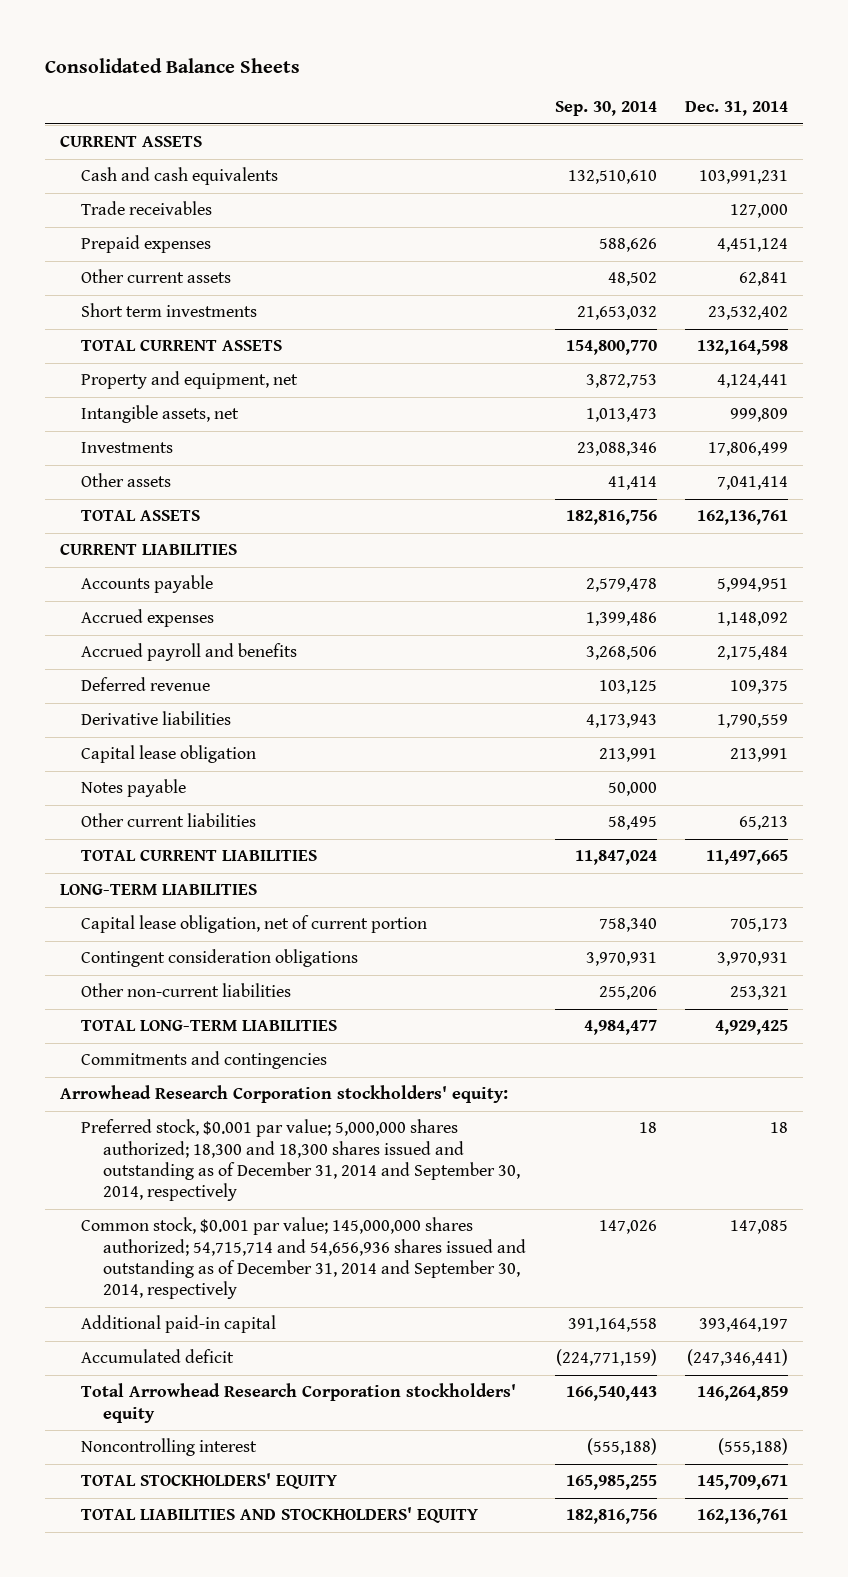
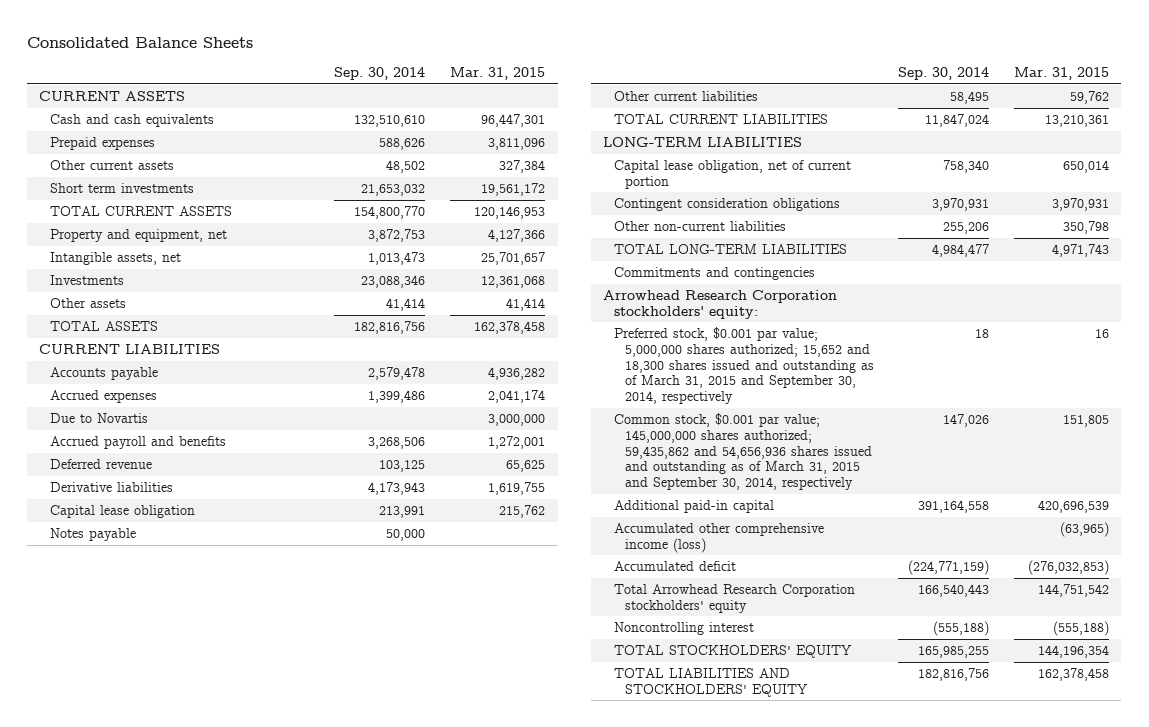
- | Sep. 30, 2014 | Dec. 31, 2014
+ | Sep. 30, 2014 | Mar. 31, 2015
- Trade receivables | | 127,000
+ Due to Novartis | | 3,000,000
- Preferred stock, $0.001 par value; 5,000,000 shares authorized; 18,300 and 18,300 shares issued and outstanding as of December 31, 2014 and September 30, 2014, respectively | 18 | 18
- Common stock, $0.001 par value; 145,000,000 shares authorized; 54,715,714 and 54,656,936 shares issued and outstanding as of December 31, 2014 and September 30, 2014, respectively | 147,026 | 147,085
+ Preferred stock, $0.001 par value; 5,000,000 shares authorized; 15,652 and 18,300 shares issued and outstanding as of March 31, 2015 and September 30, 2014, respectively | 18 | 16
+ Common stock, $0.001 par value; 145,000,000 shares authorized; 59,435,862 and 54,656,936 shares issued and outstanding as of March 31, 2015 and September 30, 2014, respectively | 147,026 | 151,805
+ Accumulated other comprehensive income (loss) | | (63,965)

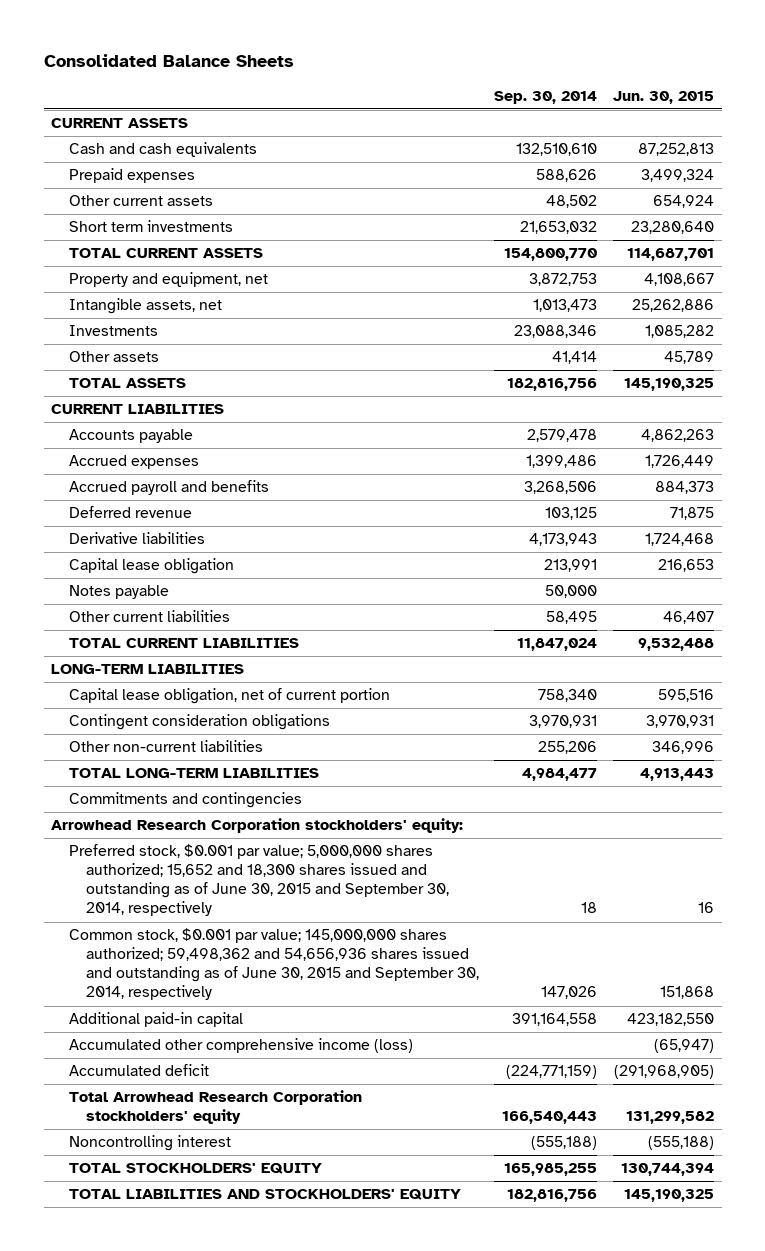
- | Sep. 30, 2014 | Mar. 31, 2015
+ | Sep. 30, 2014 | Jun. 30, 2015
- Due to Novartis | | 3,000,000
- Preferred stock, $0.001 par value; 5,000,000 shares authorized; 15,652 and 18,300 shares issued and outstanding as of March 31, 2015 and September 30, 2014, respectively | 18 | 16
- Common stock, $0.001 par value; 145,000,000 shares authorized; 59,435,862 and 54,656,936 shares issued and outstanding as of March 31, 2015 and September 30, 2014, respectively | 147,026 | 151,805
+ Preferred stock, $0.001 par value; 5,000,000 shares authorized; 15,652 and 18,300 shares issued and outstanding as of June 30, 2015 and September 30, 2014, respectively | 18 | 16
+ Common stock, $0.001 par value; 145,000,000 shares authorized; 59,498,362 and 54,656,936 shares issued and outstanding as of June 30, 2015 and September 30, 2014, respectively | 147,026 | 151,868

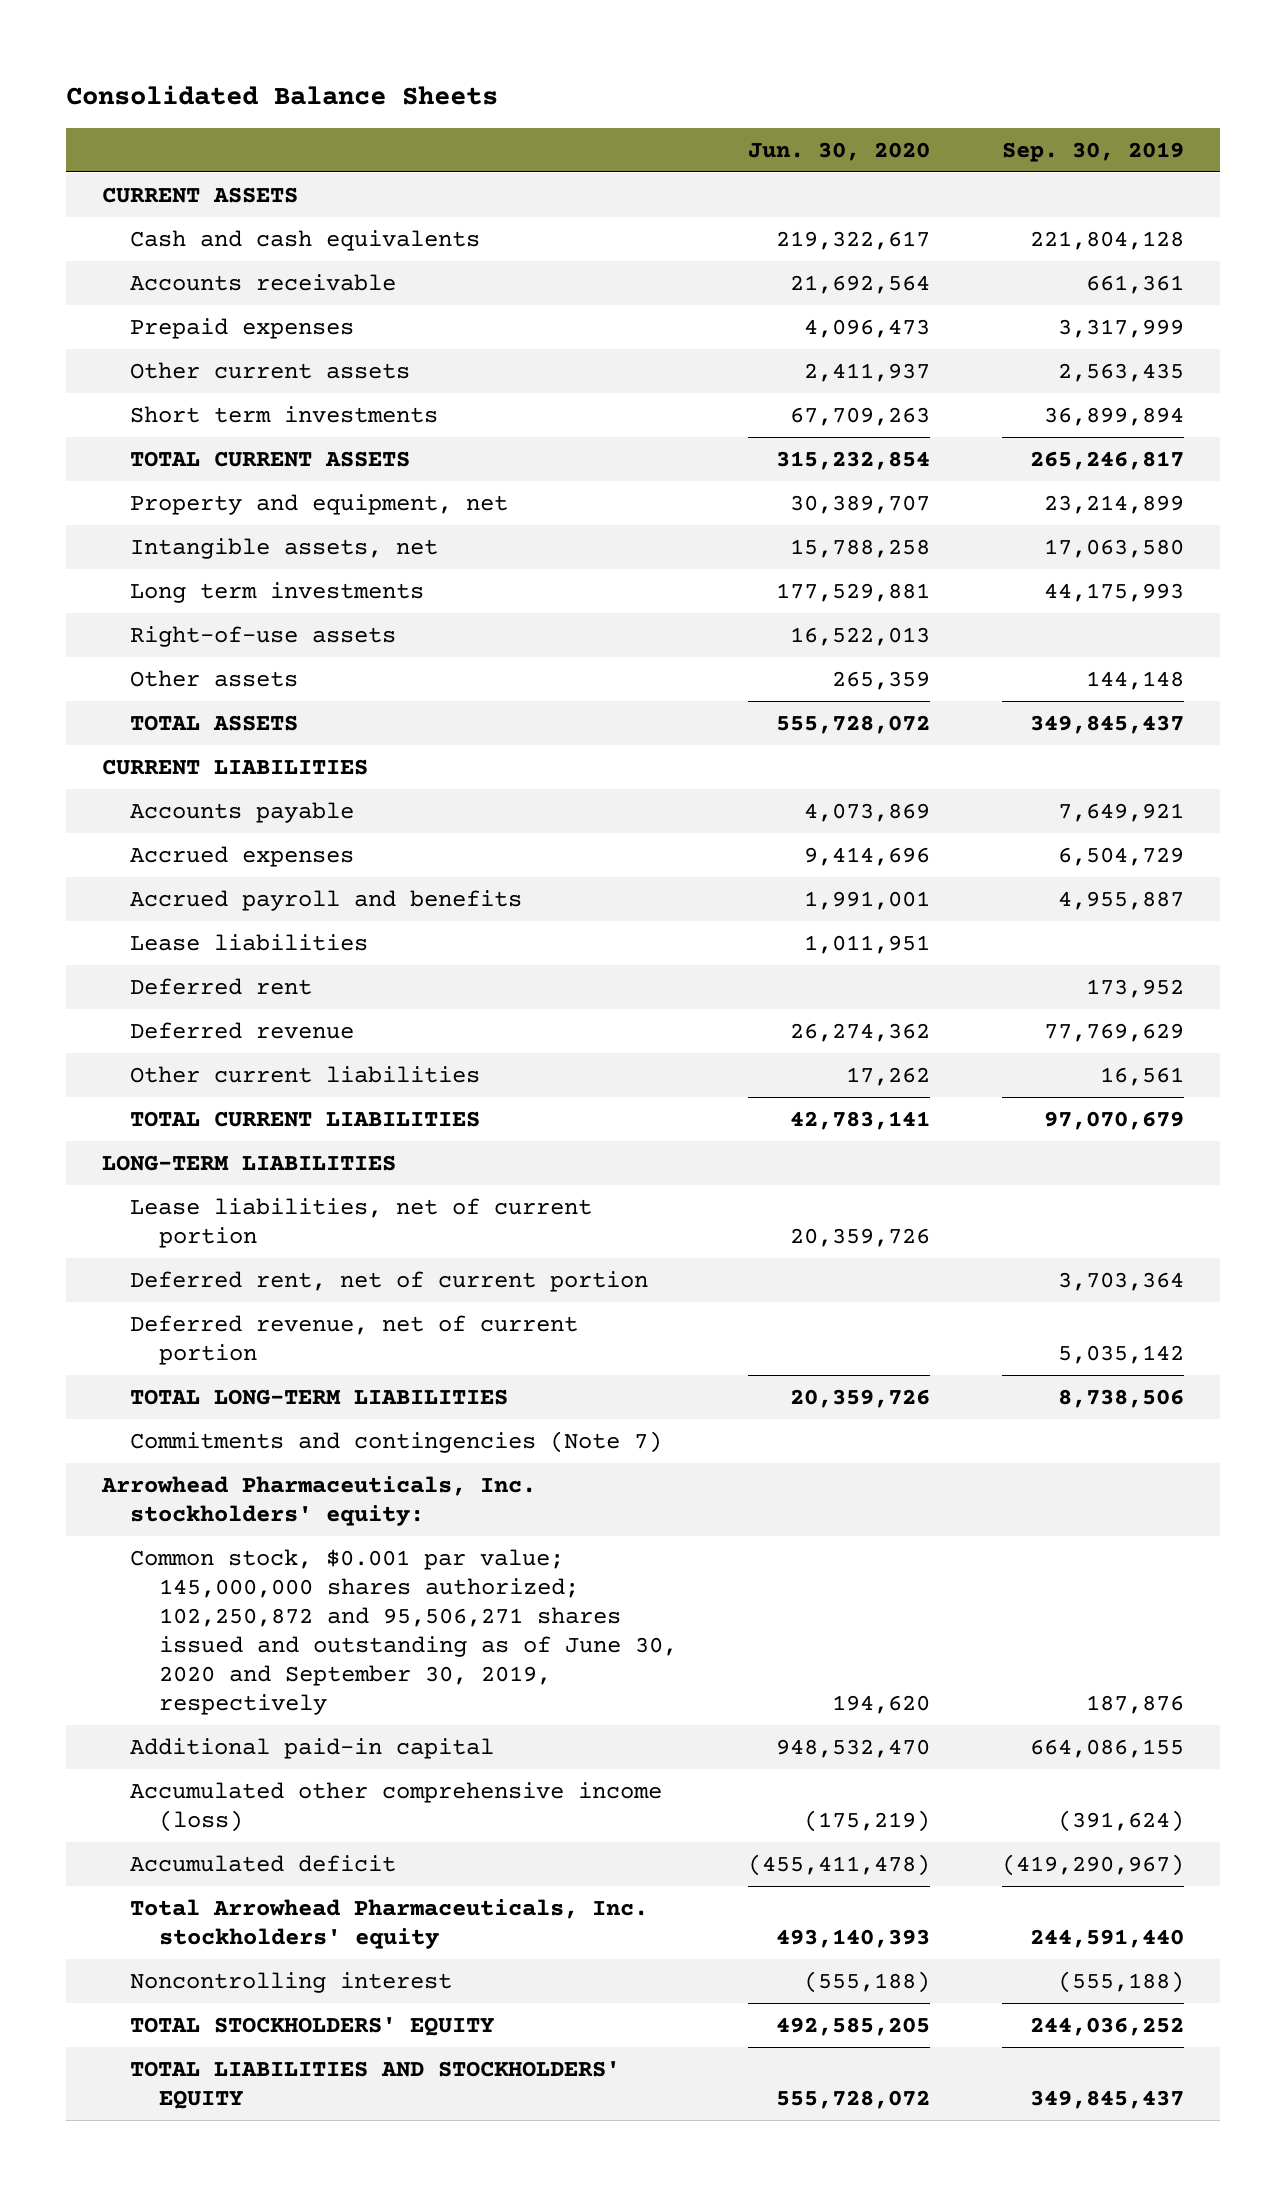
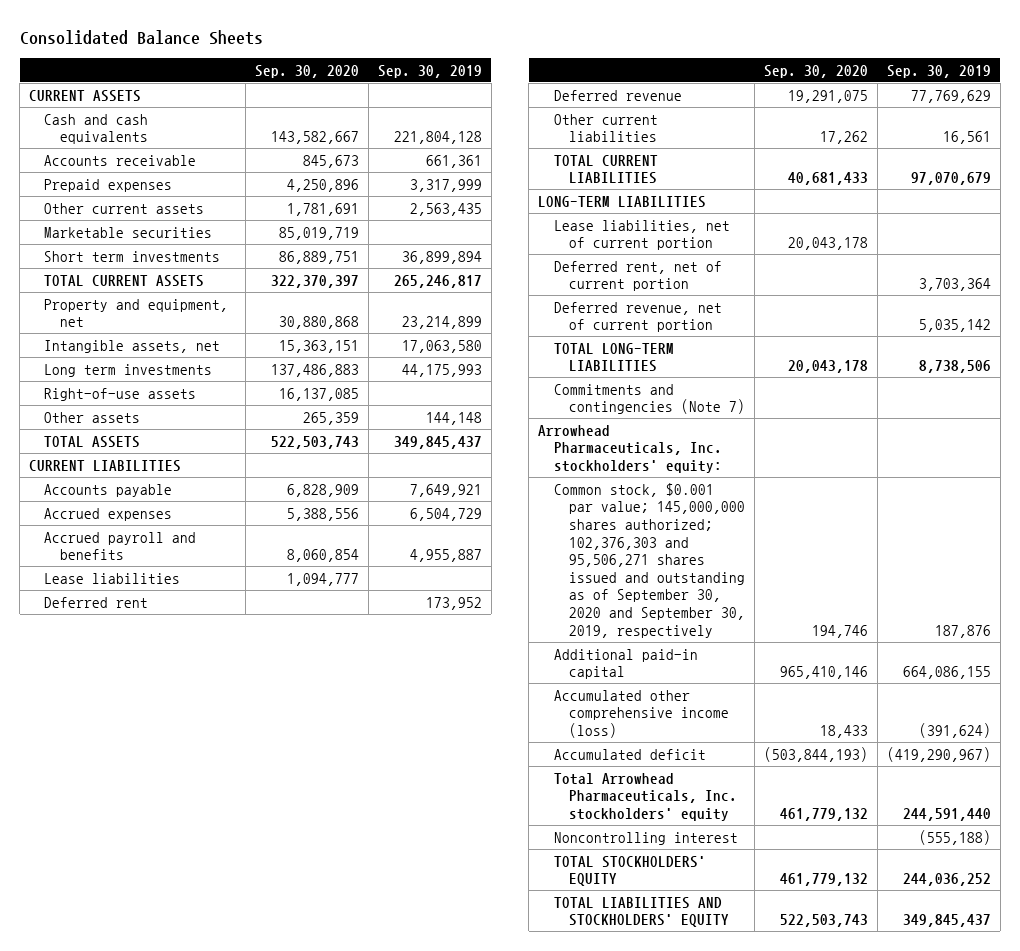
- | Jun. 30, 2020 | Sep. 30, 2019
+ | Sep. 30, 2020 | Sep. 30, 2019
+ Marketable securities | 85,019,719 |
- Common stock, $0.001 par value; 145,000,000 shares authorized; 102,250,872 and 95,506,271 shares issued and outstanding as of June 30, 2020 and September 30, 2019, respectively | 194,620 | 187,876
+ Common stock, $0.001 par value; 145,000,000 shares authorized; 102,376,303 and 95,506,271 shares issued and outstanding as of September 30, 2020 and September 30, 2019, respectively | 194,746 | 187,876

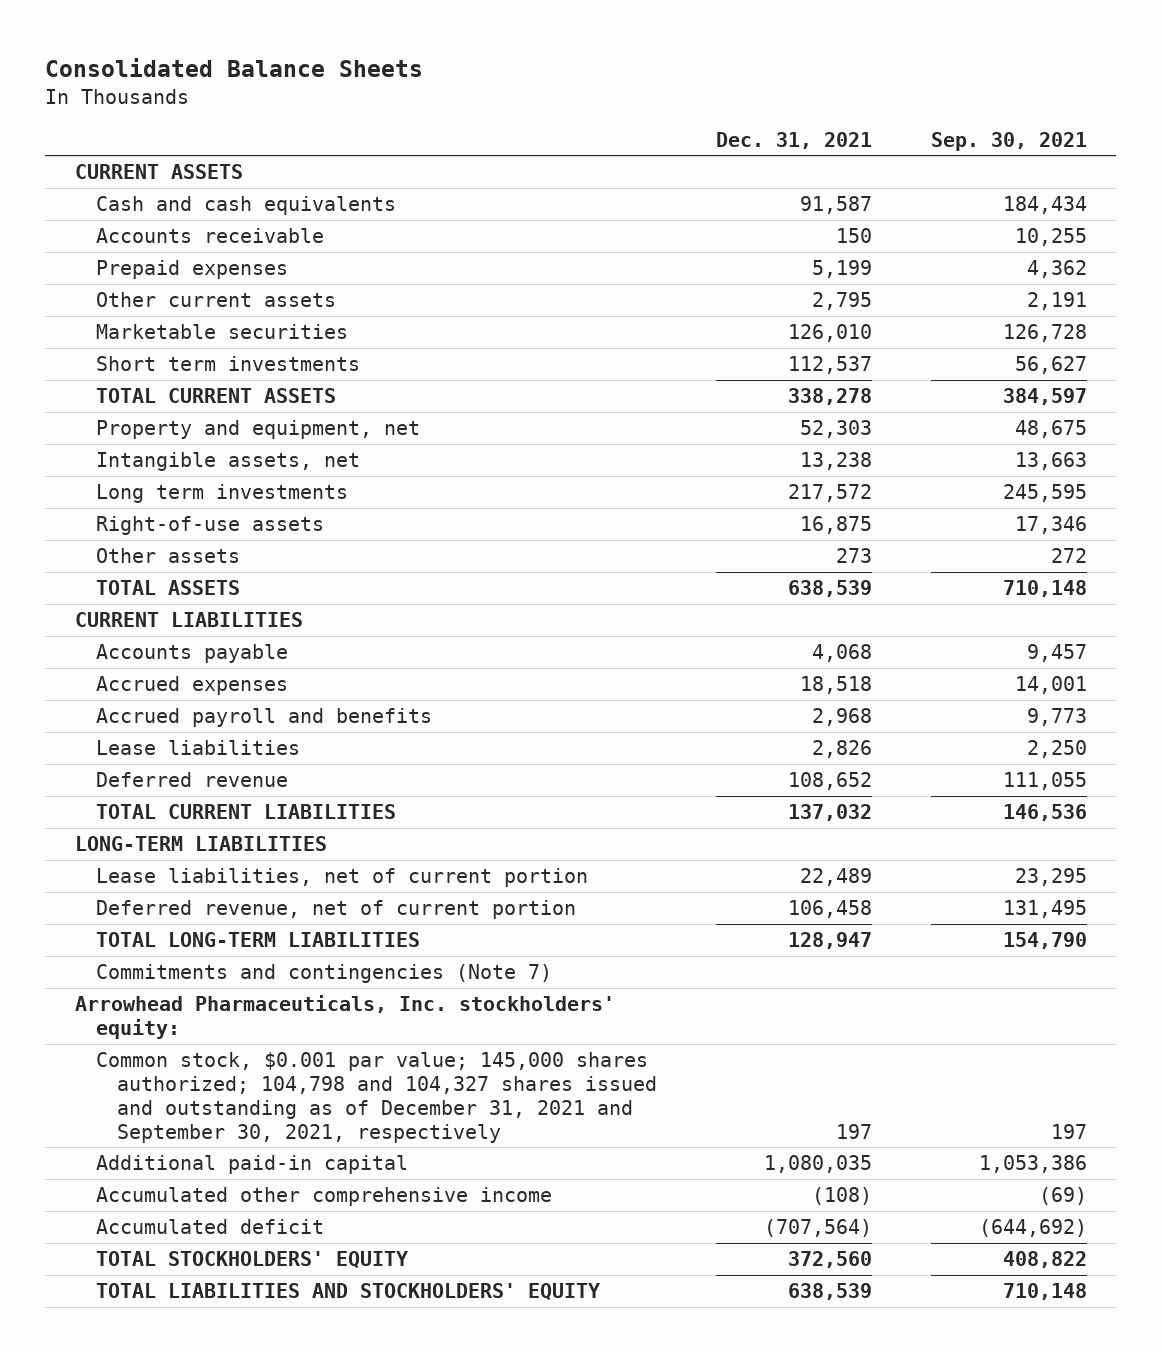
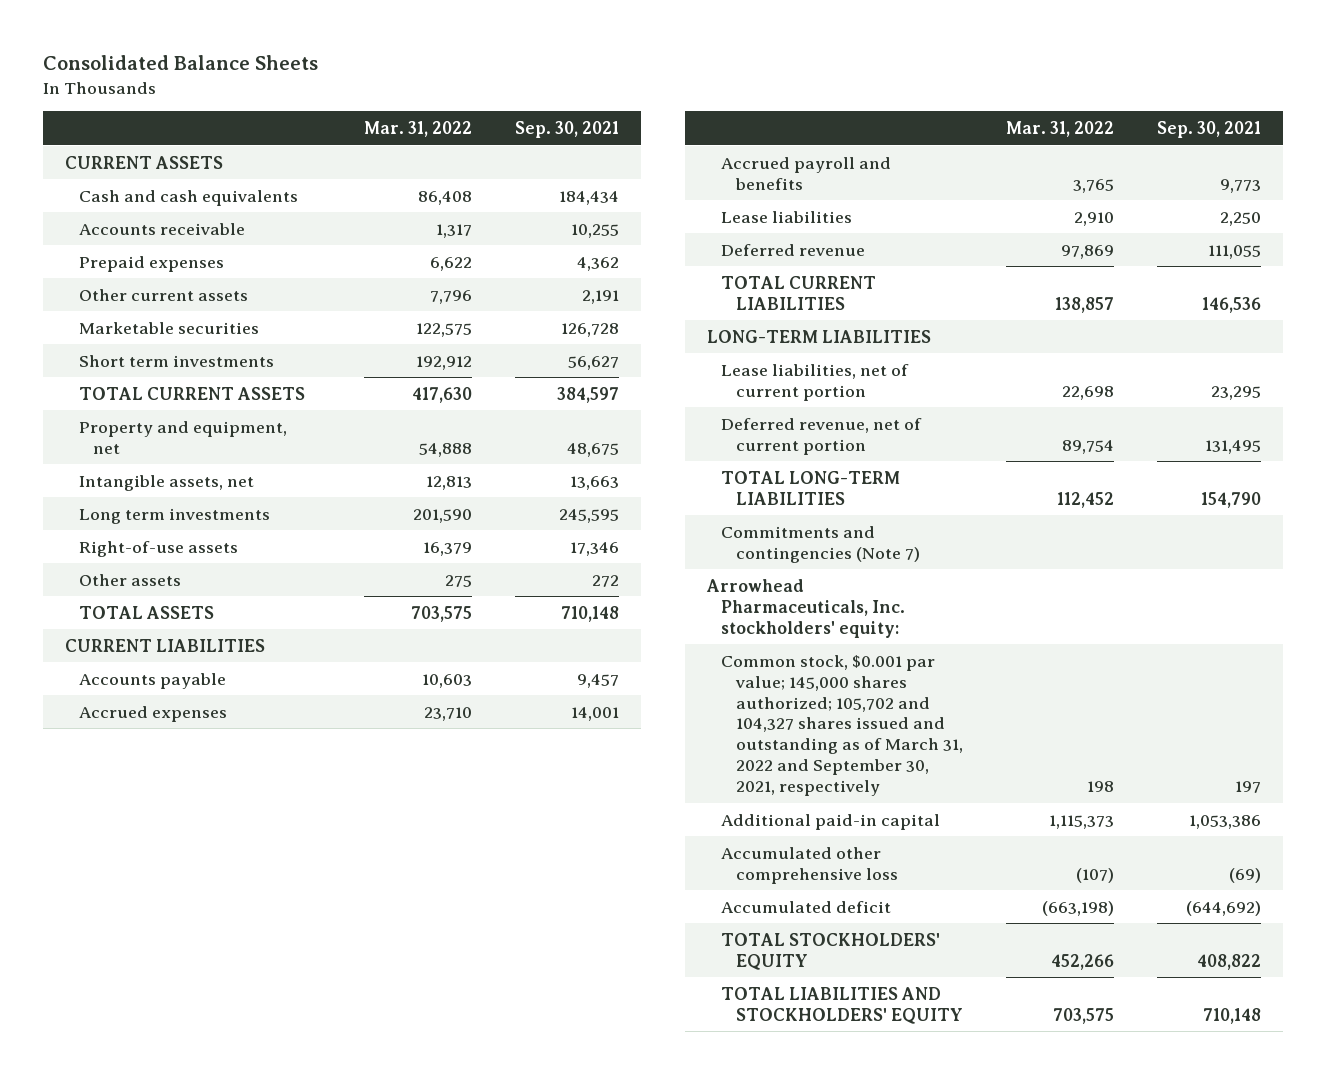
- | Dec. 31, 2021 | Sep. 30, 2021
+ | Mar. 31, 2022 | Sep. 30, 2021
- Common stock, $0.001 par value; 145,000 shares authorized; 104,798 and 104,327 shares issued and outstanding as of December 31, 2021 and September 30, 2021, respectively | 197 | 197
+ Common stock, $0.001 par value; 145,000 shares authorized; 105,702 and 104,327 shares issued and outstanding as of March 31, 2022 and September 30, 2021, respectively | 198 | 197
- Accumulated other comprehensive income | (108) | (69)
+ Accumulated other comprehensive loss | (107) | (69)

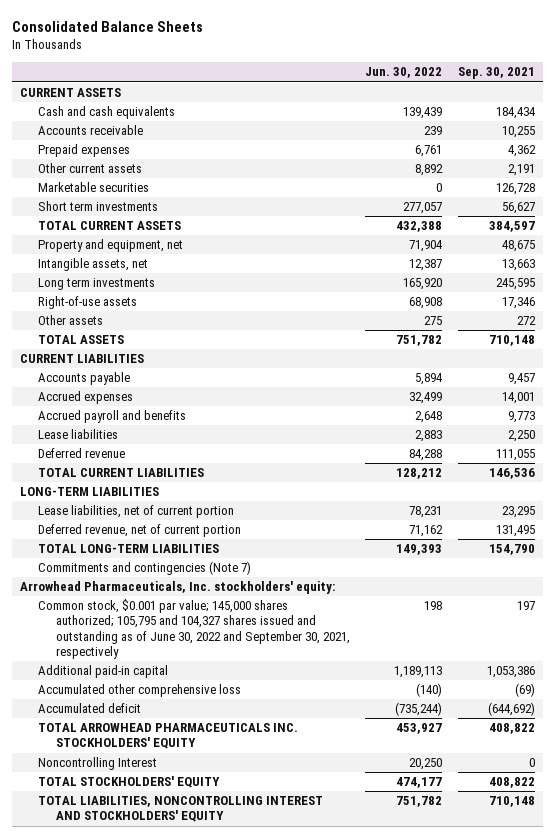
- | Mar. 31, 2022 | Sep. 30, 2021
+ | Jun. 30, 2022 | Sep. 30, 2021
- Common stock, $0.001 par value; 145,000 shares authorized; 105,702 and 104,327 shares issued and outstanding as of March 31, 2022 and September 30, 2021, respectively | 198 | 197
+ Common stock, $0.001 par value; 145,000 shares authorized; 105,795 and 104,327 shares issued and outstanding as of June 30, 2022 and September 30, 2021, respectively | 198 | 197
+ TOTAL ARROWHEAD PHARMACEUTICALS INC. STOCKHOLDERS' EQUITY | 453,927 | 408,822
+ Noncontrolling Interest | 20,250 | 0
- TOTAL LIABILITIES AND STOCKHOLDERS' EQUITY | 703,575 | 710,148
+ TOTAL LIABILITIES, NONCONTROLLING INTEREST AND STOCKHOLDERS' EQUITY | 751,782 | 710,148

